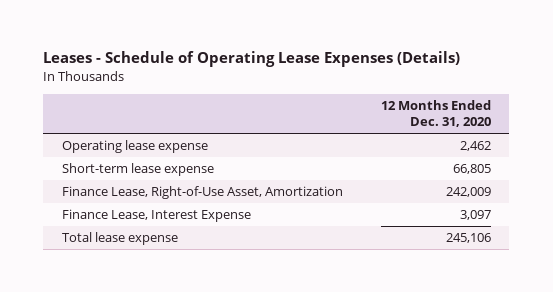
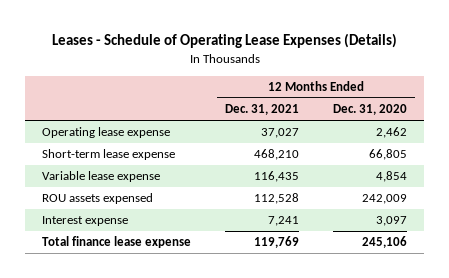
- | 12 Months Ended Dec. 31, 2020
+ | 12 Months Ended Dec. 31, 2021 | 12 Months Ended Dec. 31, 2020
- Finance Lease, Right-of-Use Asset, Amortization | 242,009
- Finance Lease, Interest Expense | 3,097
- Total lease expense | 245,106
+ Variable lease expense | 116,435 | 4,854
+ ROU assets expensed | 112,528 | 242,009
+ Interest expense | 7,241 | 3,097
+ Total finance lease expense | 119,769 | 245,106

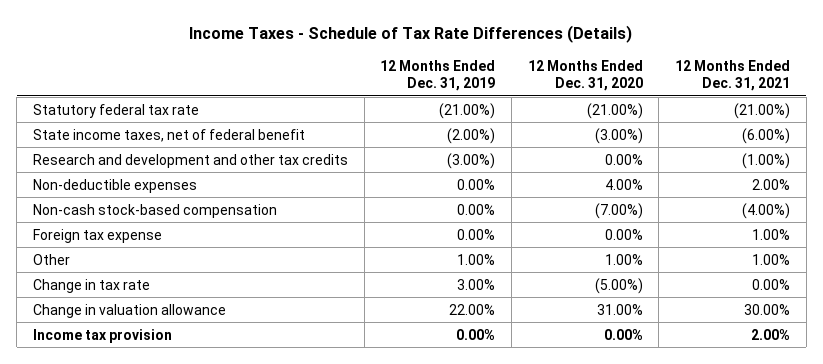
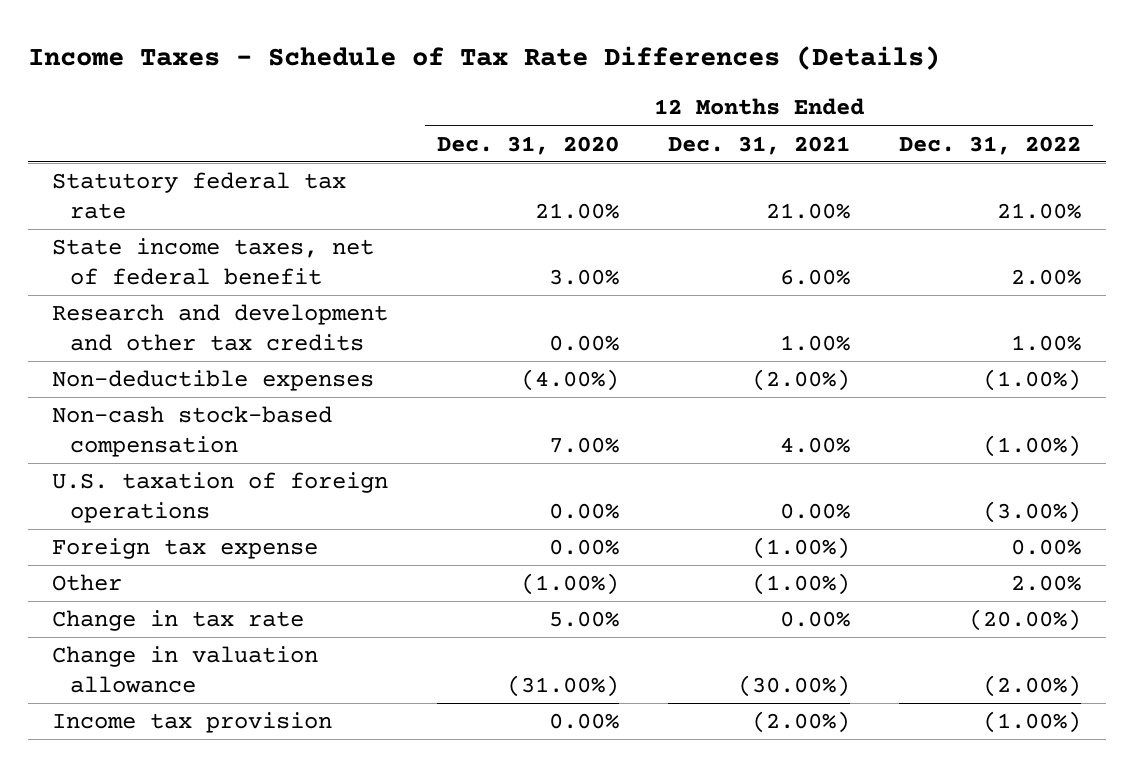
- | 12 Months Ended Dec. 31, 2019 | 12 Months Ended Dec. 31, 2020 | 12 Months Ended Dec. 31, 2021
+ | 12 Months Ended Dec. 31, 2020 | 12 Months Ended Dec. 31, 2021 | 12 Months Ended Dec. 31, 2022
- Statutory federal tax rate | (21.00%) | (21.00%) | (21.00%)
- State income taxes, net of federal benefit | (2.00%) | (3.00%) | (6.00%)
- Research and development and other tax credits | (3.00%) | 0.00% | (1.00%)
- Non-deductible expenses | 0.00% | 4.00% | 2.00%
- Non-cash stock-based compensation | 0.00% | (7.00%) | (4.00%)
- Foreign tax expense | 0.00% | 0.00% | 1.00%
- Other | 1.00% | 1.00% | 1.00%
- Change in tax rate | 3.00% | (5.00%) | 0.00%
- Change in valuation allowance | 22.00% | 31.00% | 30.00%
- Income tax provision | 0.00% | 0.00% | 2.00%
+ Statutory federal tax rate | 21.00% | 21.00% | 21.00%
+ State income taxes, net of federal benefit | 3.00% | 6.00% | 2.00%
+ Research and development and other tax credits | 0.00% | 1.00% | 1.00%
+ Non-deductible expenses | (4.00%) | (2.00%) | (1.00%)
+ Non-cash stock-based compensation | 7.00% | 4.00% | (1.00%)
+ U.S. taxation of foreign operations | 0.00% | 0.00% | (3.00%)
+ Foreign tax expense | 0.00% | (1.00%) | 0.00%
+ Other | (1.00%) | (1.00%) | 2.00%
+ Change in tax rate | 5.00% | 0.00% | (20.00%)
+ Change in valuation allowance | (31.00%) | (30.00%) | (2.00%)
+ Income tax provision | 0.00% | (2.00%) | (1.00%)

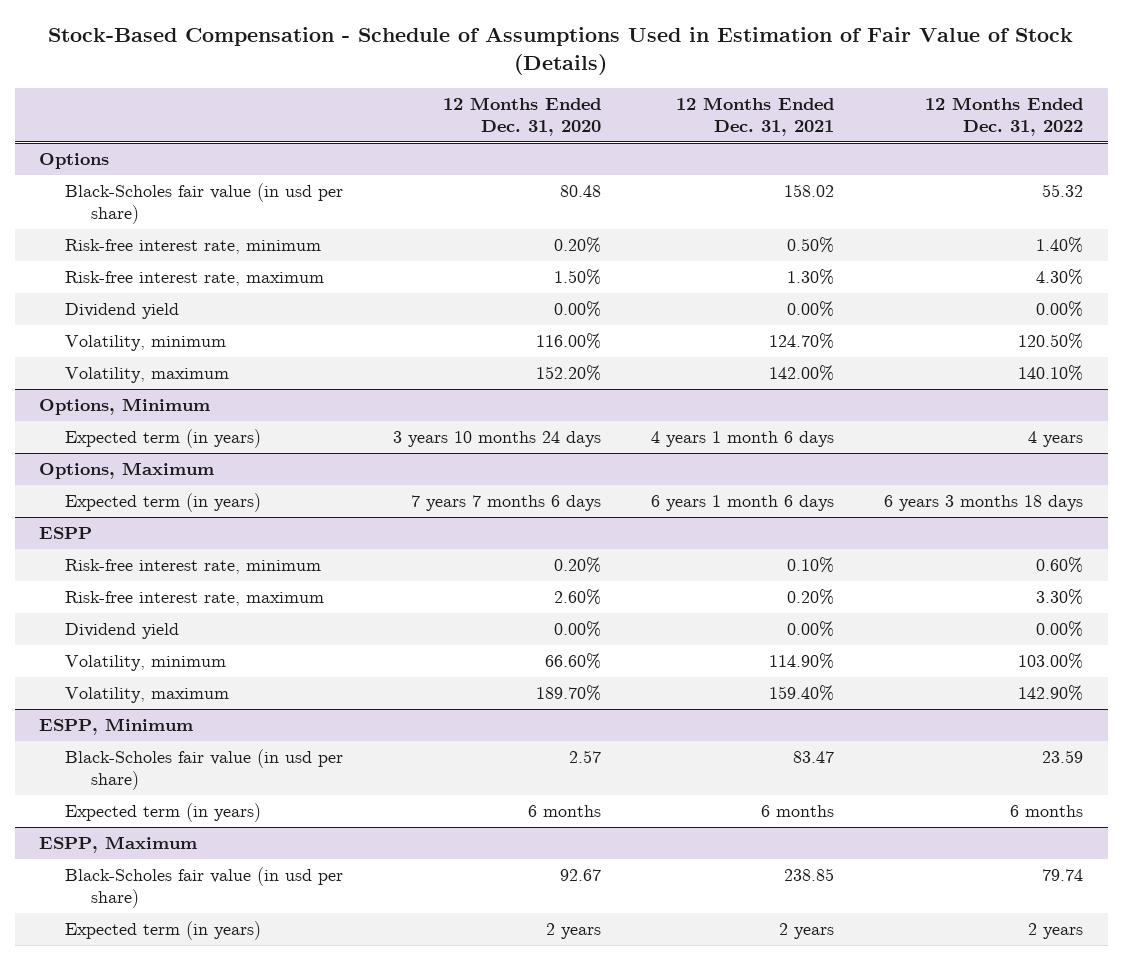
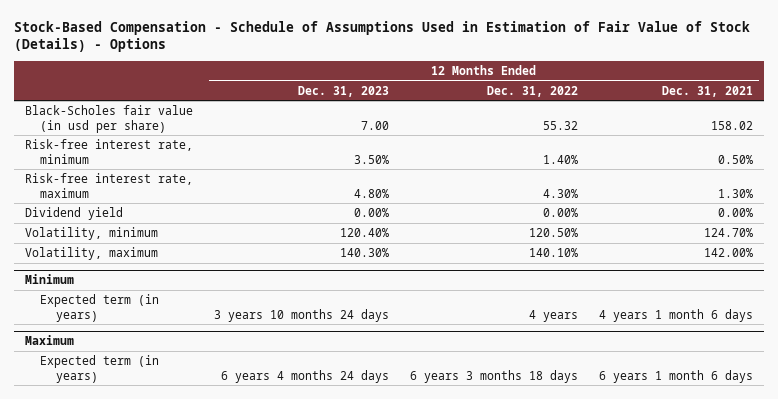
- Stock-Based Compensation - Schedule of Assumptions Used in Estimation of Fair Value of Stock (Details)
+ Stock-Based Compensation - Schedule of Assumptions Used in Estimation of Fair Value of Stock (Details) - Options
- | 12 Months Ended Dec. 31, 2020 | 12 Months Ended Dec. 31, 2021 | 12 Months Ended Dec. 31, 2022
+ | 12 Months Ended Dec. 31, 2023 | 12 Months Ended Dec. 31, 2022 | 12 Months Ended Dec. 31, 2021
- Options
- Options, Minimum
+ Minimum
- Options, Maximum
+ Maximum
- ESPP
- Risk-free interest rate, minimum | 0.20% | 0.10% | 0.60%
- Risk-free interest rate, maximum | 2.60% | 0.20% | 3.30%
- Dividend yield | 0.00% | 0.00% | 0.00%
- Volatility, minimum | 66.60% | 114.90% | 103.00%
- Volatility, maximum | 189.70% | 159.40% | 142.90%
- ESPP, Minimum
- Black-Scholes fair value (in usd per share) | 2.57 | 83.47 | 23.59
- Expected term (in years) | 6 months | 6 months | 6 months
- ESPP, Maximum
- Black-Scholes fair value (in usd per share) | 92.67 | 238.85 | 79.74
- Expected term (in years) | 2 years | 2 years | 2 years

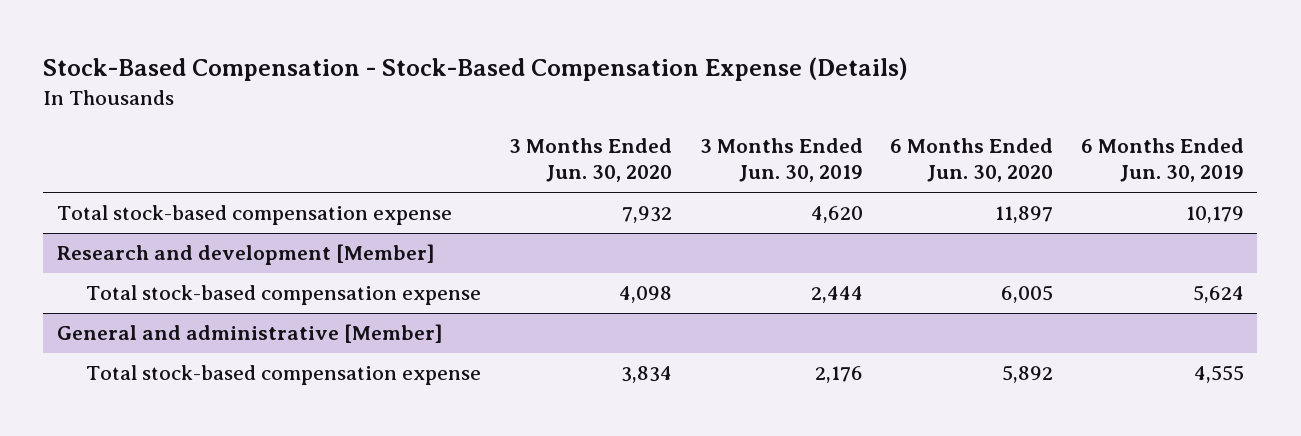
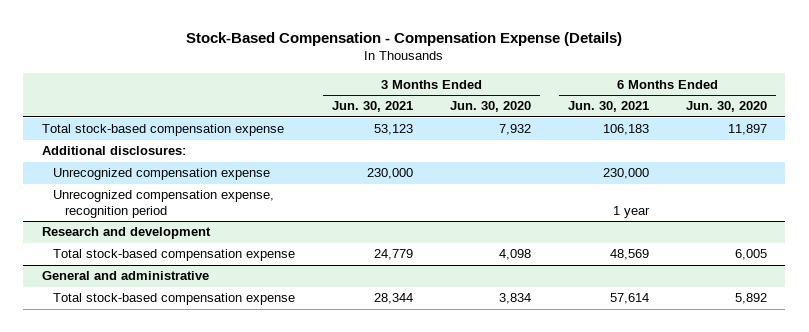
- Stock-Based Compensation - Stock-Based Compensation Expense (Details)
+ Stock-Based Compensation - Compensation Expense (Details)
- | 3 Months Ended Jun. 30, 2020 | 3 Months Ended Jun. 30, 2019 | 6 Months Ended Jun. 30, 2020 | 6 Months Ended Jun. 30, 2019
+ | 3 Months Ended Jun. 30, 2021 | 3 Months Ended Jun. 30, 2020 | 6 Months Ended Jun. 30, 2021 | 6 Months Ended Jun. 30, 2020
- Research and development [Member]
+ Additional disclosures:
+ Unrecognized compensation expense | 230,000 | | 230,000 |
+ Unrecognized compensation expense, recognition period | | | 1 year |
+ Research and development
- General and administrative [Member]
+ General and administrative

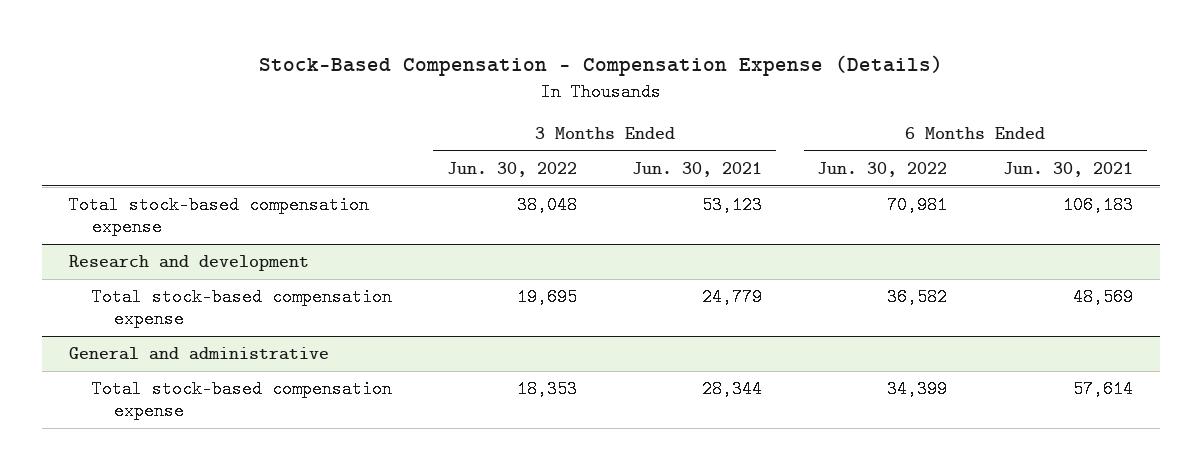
- | 3 Months Ended Jun. 30, 2021 | 3 Months Ended Jun. 30, 2020 | 6 Months Ended Jun. 30, 2021 | 6 Months Ended Jun. 30, 2020
+ | 3 Months Ended Jun. 30, 2022 | 3 Months Ended Jun. 30, 2021 | 6 Months Ended Jun. 30, 2022 | 6 Months Ended Jun. 30, 2021
- Additional disclosures:
- Unrecognized compensation expense | 230,000 | | 230,000 |
- Unrecognized compensation expense, recognition period | | | 1 year |

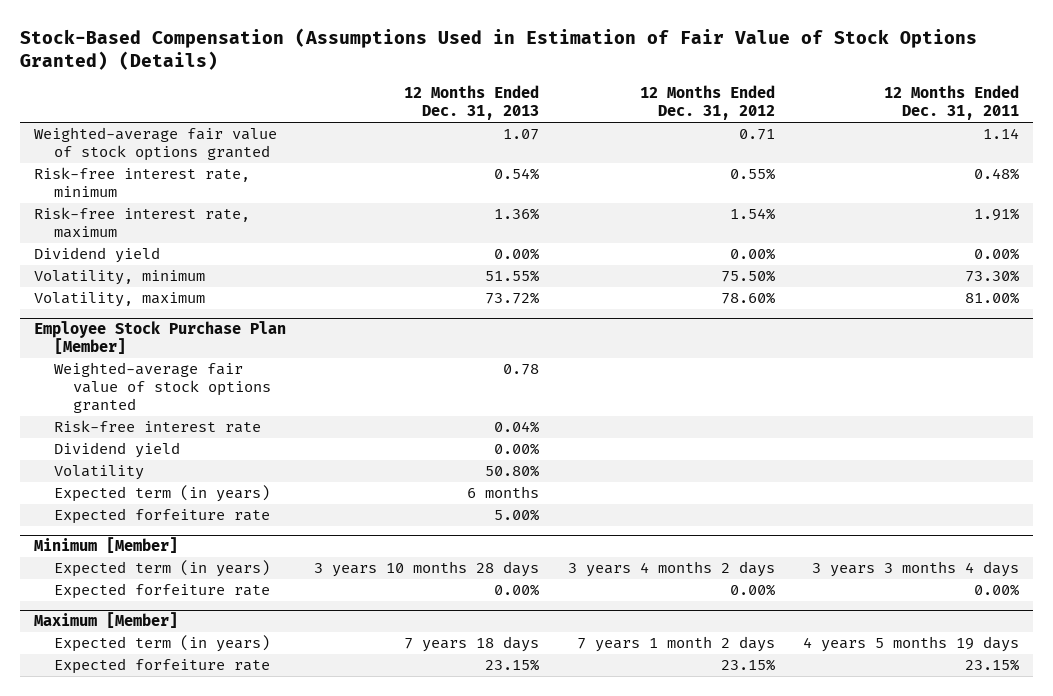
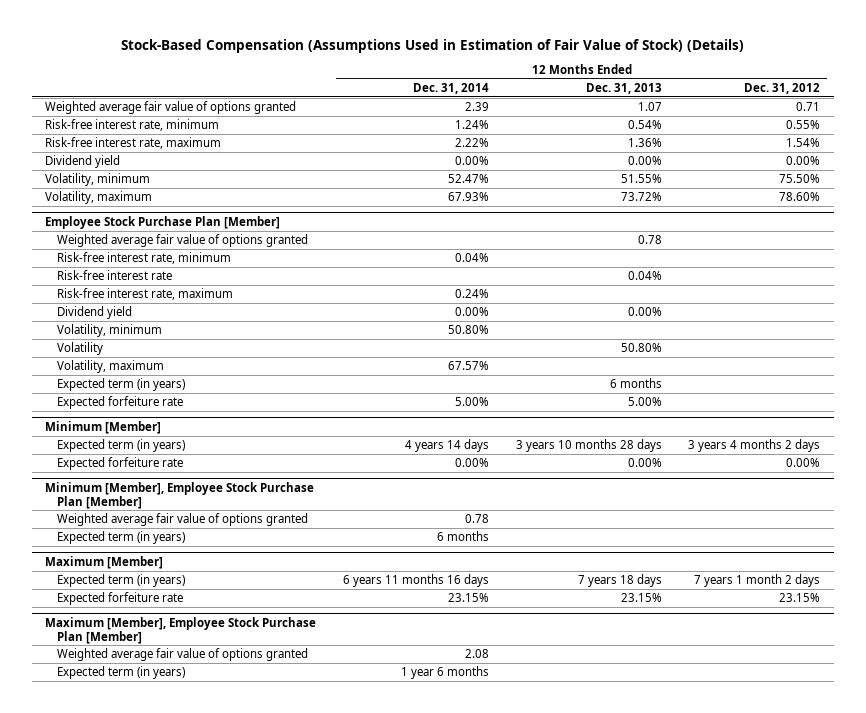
- Stock-Based Compensation (Assumptions Used in Estimation of Fair Value of Stock Options Granted) (Details)
+ Stock-Based Compensation (Assumptions Used in Estimation of Fair Value of Stock) (Details)
- | 12 Months Ended Dec. 31, 2013 | 12 Months Ended Dec. 31, 2012 | 12 Months Ended Dec. 31, 2011
+ | 12 Months Ended Dec. 31, 2014 | 12 Months Ended Dec. 31, 2013 | 12 Months Ended Dec. 31, 2012
- Weighted-average fair value of stock options granted | 1.07 | 0.71 | 1.14
+ Weighted average fair value of options granted | 2.39 | 1.07 | 0.71
@ Employee Stock Purchase Plan [Member]
- Weighted-average fair value of stock options granted | 0.78 | |
+ Weighted average fair value of options granted | | 0.78 |
+ Risk-free interest rate, minimum | 0.04% | |
+ Risk-free interest rate, maximum | 0.24% | |
+ Volatility, minimum | 50.80% | |
+ Volatility, maximum | 67.57% | |
+ Minimum [Member], Employee Stock Purchase Plan [Member]
+ Weighted average fair value of options granted | 0.78 | |
+ Expected term (in years) | 6 months | |
+ Maximum [Member], Employee Stock Purchase Plan [Member]
+ Weighted average fair value of options granted | 2.08 | |
+ Expected term (in years) | 1 year 6 months | |

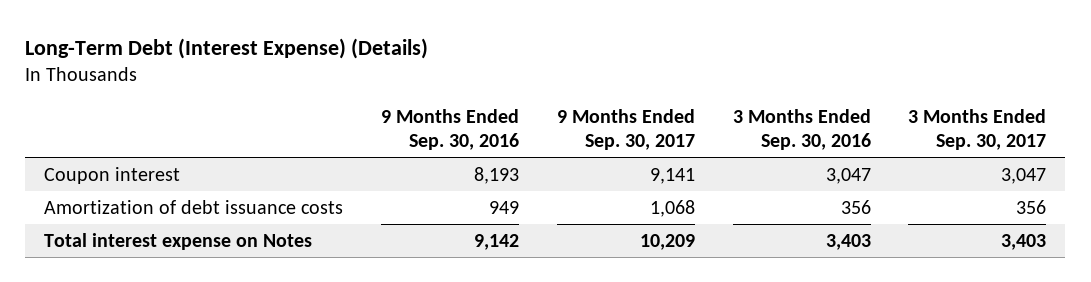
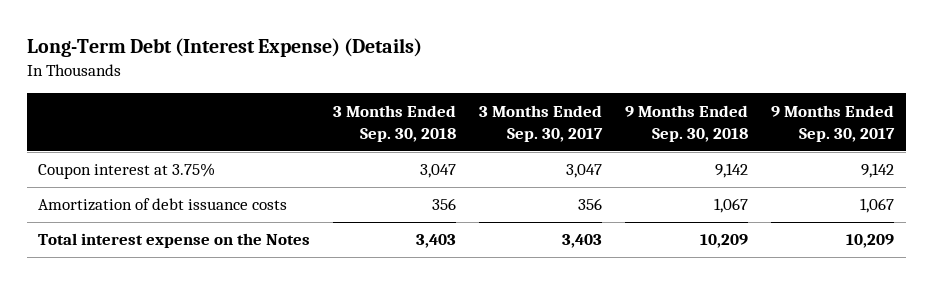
- | 9 Months Ended Sep. 30, 2016 | 9 Months Ended Sep. 30, 2017 | 3 Months Ended Sep. 30, 2016 | 3 Months Ended Sep. 30, 2017
+ | 3 Months Ended Sep. 30, 2018 | 3 Months Ended Sep. 30, 2017 | 9 Months Ended Sep. 30, 2018 | 9 Months Ended Sep. 30, 2017
- Coupon interest | 8,193 | 9,141 | 3,047 | 3,047
- Amortization of debt issuance costs | 949 | 1,068 | 356 | 356
- Total interest expense on Notes | 9,142 | 10,209 | 3,403 | 3,403
+ Coupon interest at 3.75% | 3,047 | 3,047 | 9,142 | 9,142
+ Amortization of debt issuance costs | 356 | 356 | 1,067 | 1,067
+ Total interest expense on the Notes | 3,403 | 3,403 | 10,209 | 10,209

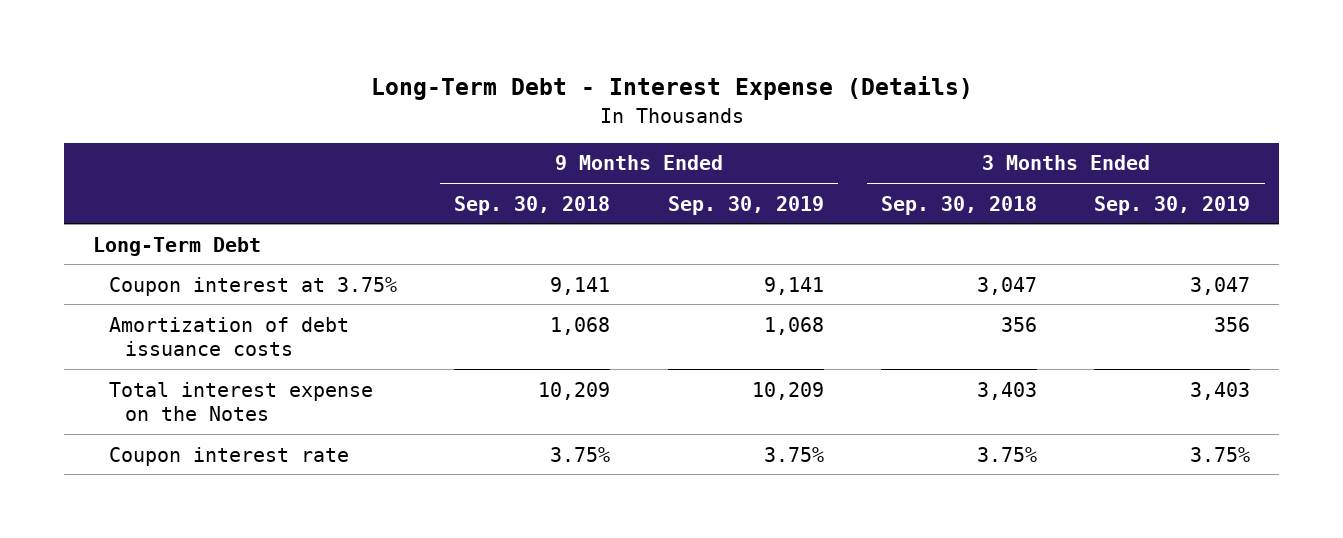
- Long-Term Debt (Interest Expense) (Details)
+ Long-Term Debt - Interest Expense (Details)
- | 3 Months Ended Sep. 30, 2018 | 3 Months Ended Sep. 30, 2017 | 9 Months Ended Sep. 30, 2018 | 9 Months Ended Sep. 30, 2017
+ | 9 Months Ended Sep. 30, 2018 | 9 Months Ended Sep. 30, 2019 | 3 Months Ended Sep. 30, 2018 | 3 Months Ended Sep. 30, 2019
- Coupon interest at 3.75% | 3,047 | 3,047 | 9,142 | 9,142
- Amortization of debt issuance costs | 356 | 356 | 1,067 | 1,067
+ Long-Term Debt
+ Coupon interest at 3.75% | 9,141 | 9,141 | 3,047 | 3,047
+ Amortization of debt issuance costs | 1,068 | 1,068 | 356 | 356
+ Coupon interest rate | 3.75% | 3.75% | 3.75% | 3.75%

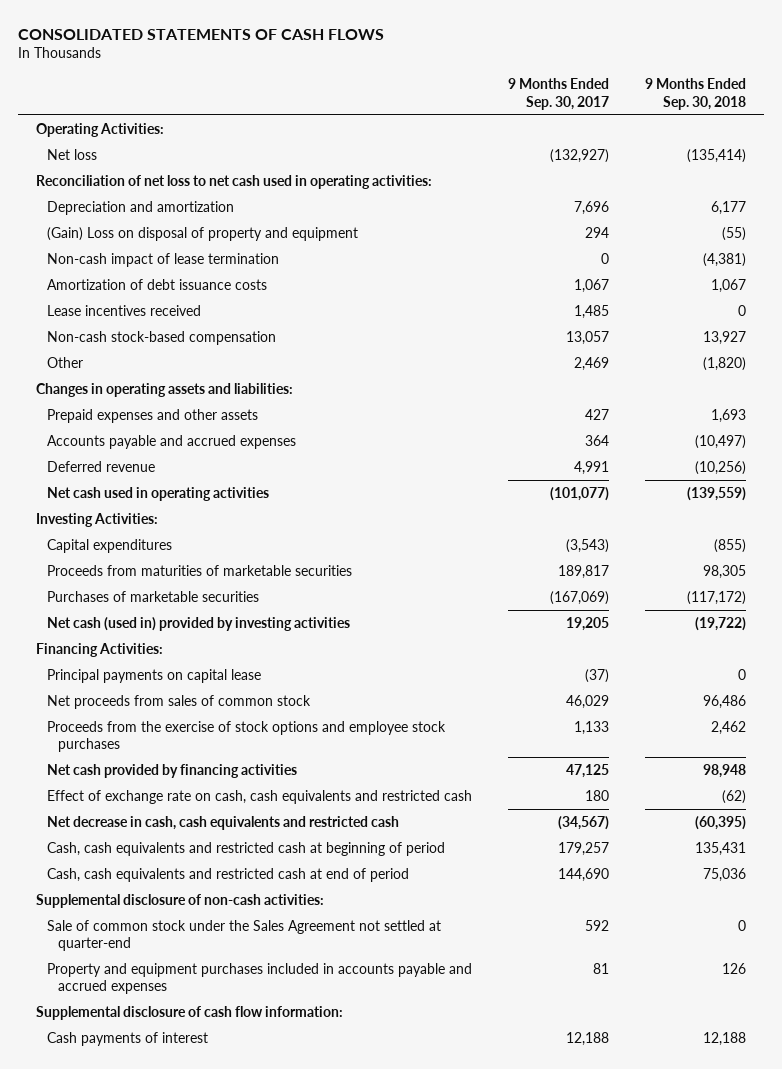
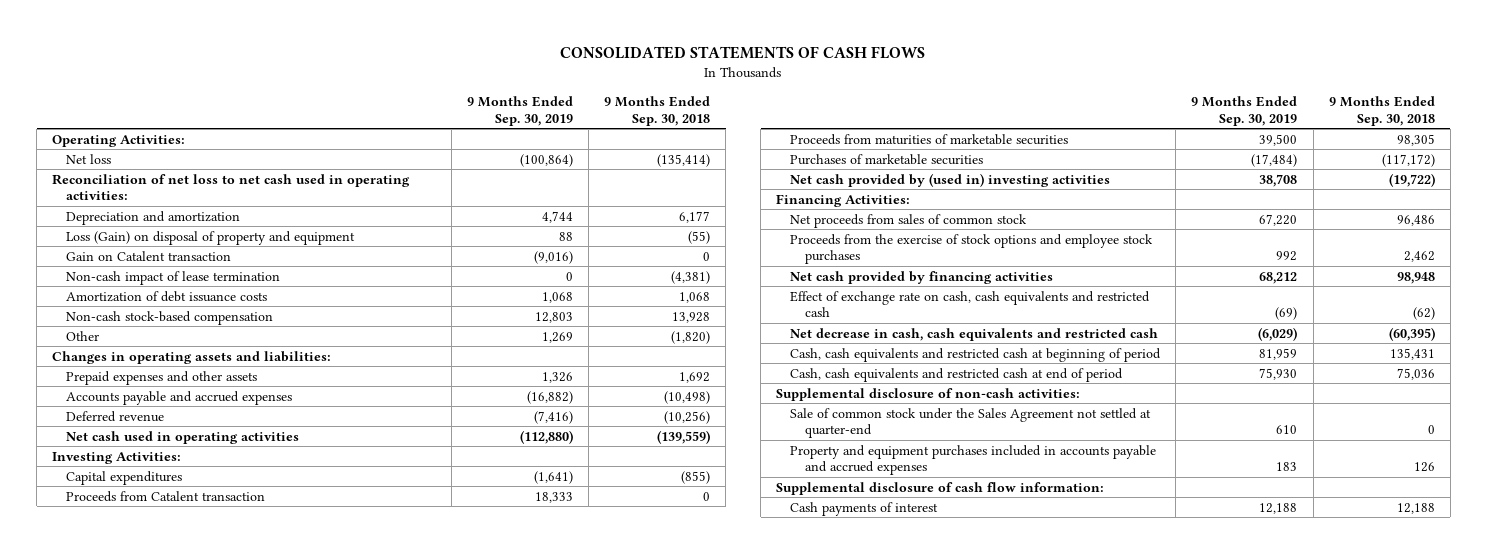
- | 9 Months Ended Sep. 30, 2017 | 9 Months Ended Sep. 30, 2018
+ | 9 Months Ended Sep. 30, 2019 | 9 Months Ended Sep. 30, 2018
- (Gain) Loss on disposal of property and equipment | 294 | (55)
+ Loss (Gain) on disposal of property and equipment | 88 | (55)
+ Gain on Catalent transaction | (9,016) | 0
- Amortization of debt issuance costs | 1,067 | 1,067
- Lease incentives received | 1,485 | 0
- Non-cash stock-based compensation | 13,057 | 13,927
+ Amortization of debt issuance costs | 1,068 | 1,068
+ Non-cash stock-based compensation | 12,803 | 13,928
- Prepaid expenses and other assets | 427 | 1,693
- Accounts payable and accrued expenses | 364 | (10,497)
+ Prepaid expenses and other assets | 1,326 | 1,692
+ Accounts payable and accrued expenses | (16,882) | (10,498)
+ Proceeds from Catalent transaction | 18,333 | 0
- Net cash (used in) provided by investing activities | 19,205 | (19,722)
+ Net cash provided by (used in) investing activities | 38,708 | (19,722)
- Principal payments on capital lease | (37) | 0

